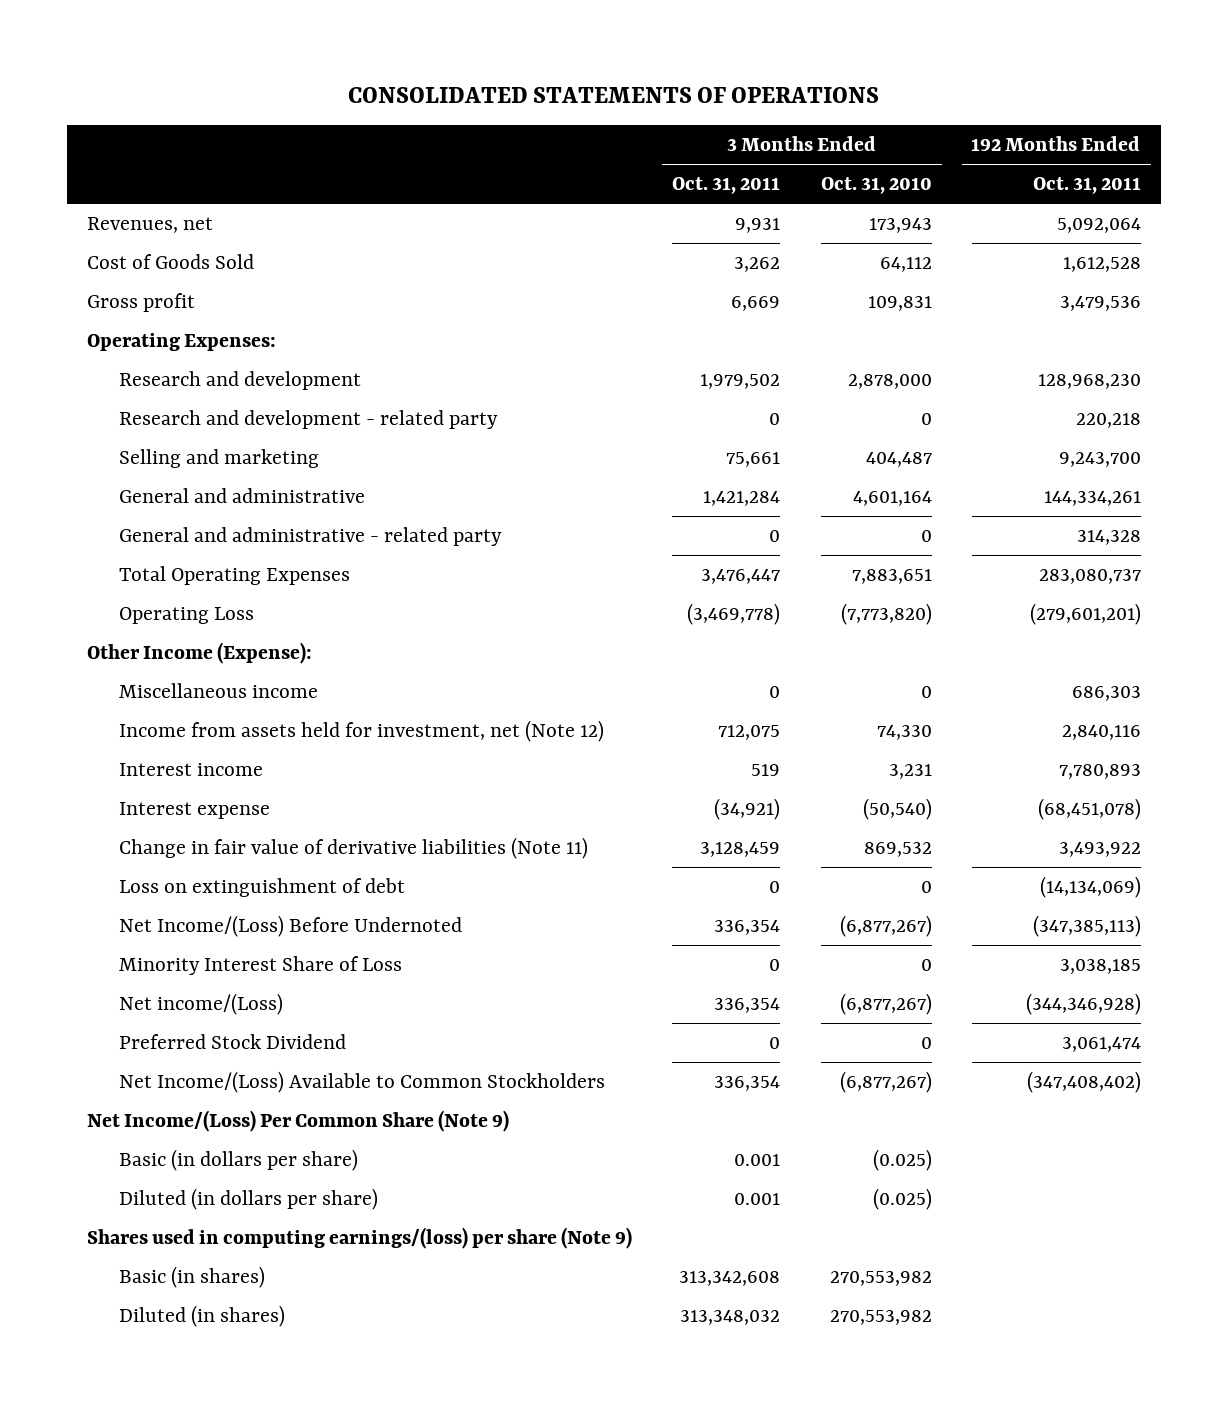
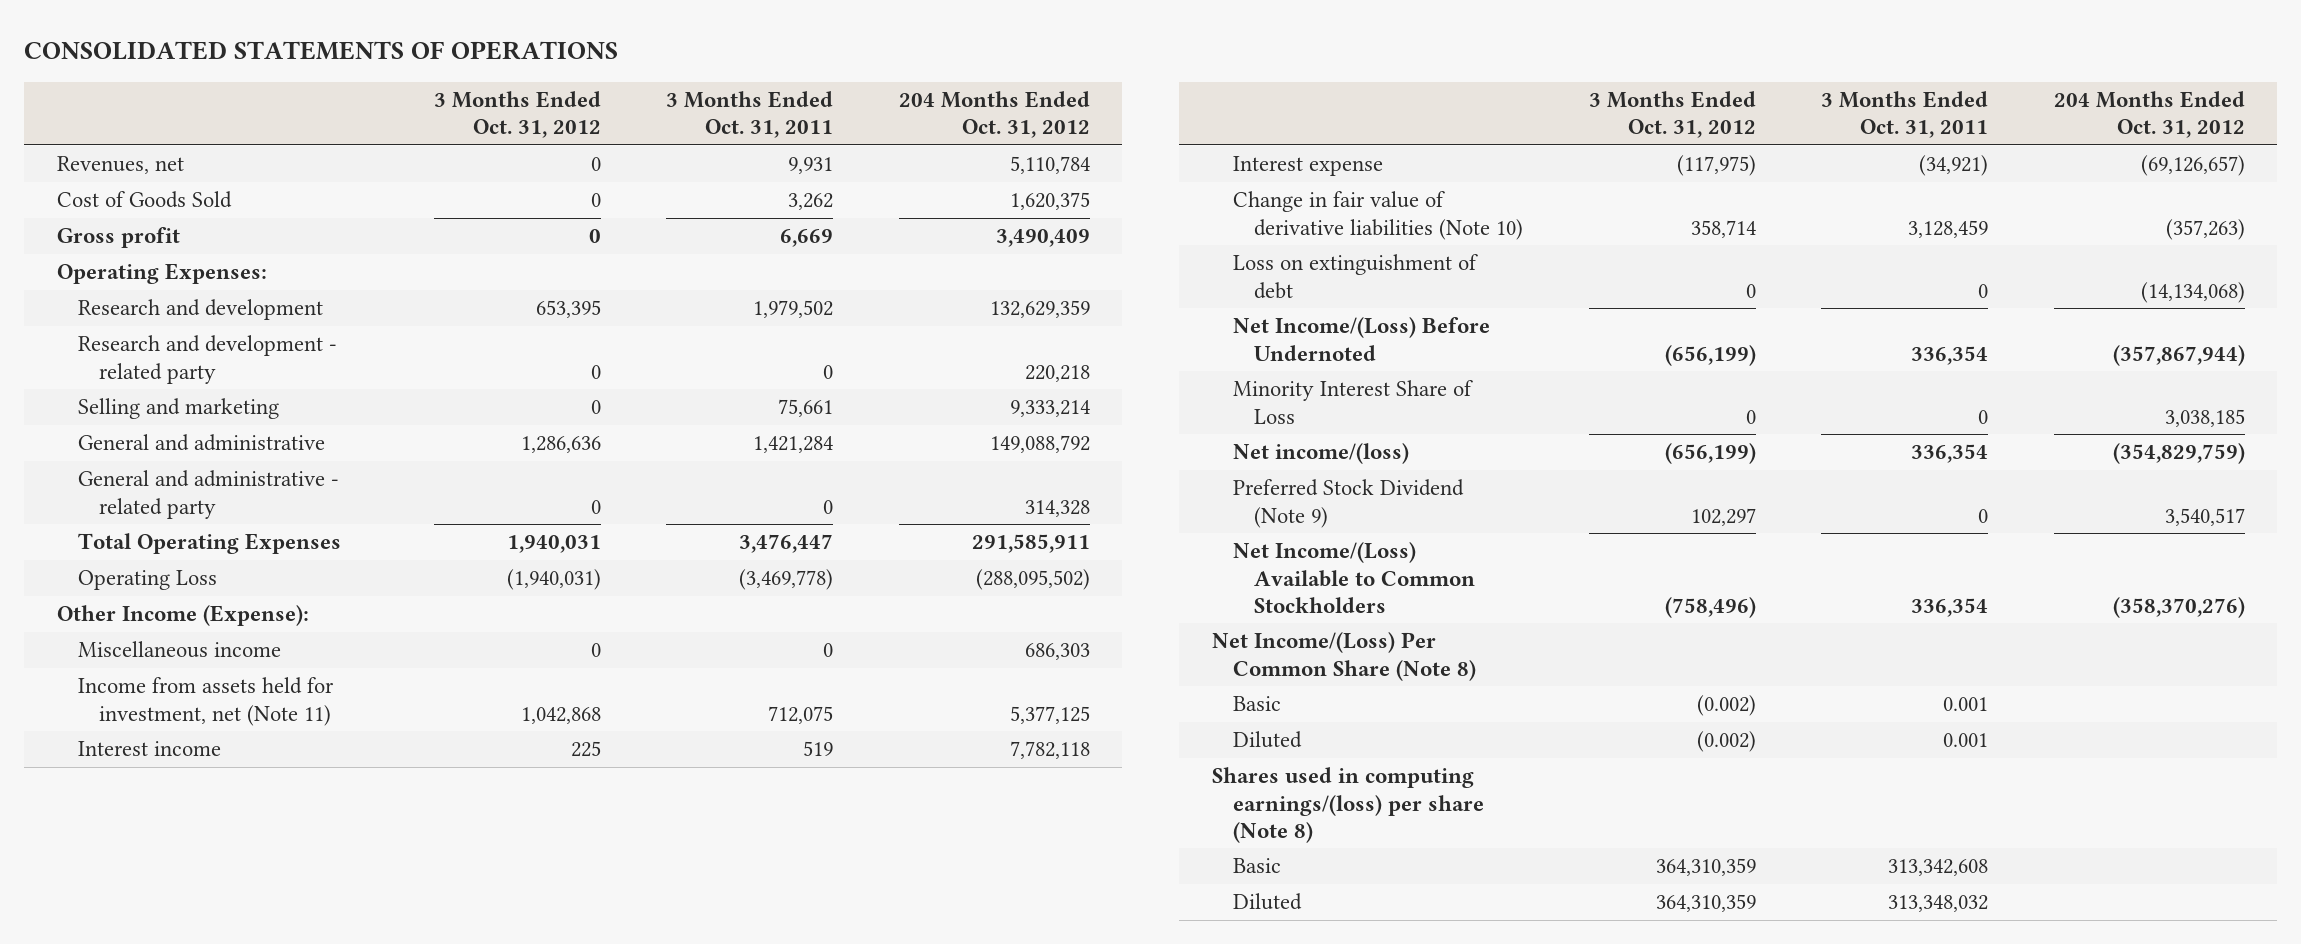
- | 3 Months Ended Oct. 31, 2011 | 3 Months Ended Oct. 31, 2010 | 192 Months Ended Oct. 31, 2011
+ | 3 Months Ended Oct. 31, 2012 | 3 Months Ended Oct. 31, 2011 | 204 Months Ended Oct. 31, 2012
- Income from assets held for investment, net (Note 12) | 712,075 | 74,330 | 2,840,116
+ Income from assets held for investment, net (Note 11) | 1,042,868 | 712,075 | 5,377,125
- Change in fair value of derivative liabilities (Note 11) | 3,128,459 | 869,532 | 3,493,922
+ Change in fair value of derivative liabilities (Note 10) | 358,714 | 3,128,459 | (357,263)
- Net income/(Loss) | 336,354 | (6,877,267) | (344,346,928)
- Preferred Stock Dividend | 0 | 0 | 3,061,474
+ Net income/(loss) | (656,199) | 336,354 | (354,829,759)
+ Preferred Stock Dividend (Note 9) | 102,297 | 0 | 3,540,517
- Net Income/(Loss) Per Common Share (Note 9)
- Basic (in dollars per share) | 0.001 | (0.025) |
- Diluted (in dollars per share) | 0.001 | (0.025) |
- Shares used in computing earnings/(loss) per share (Note 9)
- Basic (in shares) | 313,342,608 | 270,553,982 |
- Diluted (in shares) | 313,348,032 | 270,553,982 |
+ Net Income/(Loss) Per Common Share (Note 8)
+ Basic | (0.002) | 0.001 |
+ Diluted | (0.002) | 0.001 |
+ Shares used in computing earnings/(loss) per share (Note 8)
+ Basic | 364,310,359 | 313,342,608 |
+ Diluted | 364,310,359 | 313,348,032 |

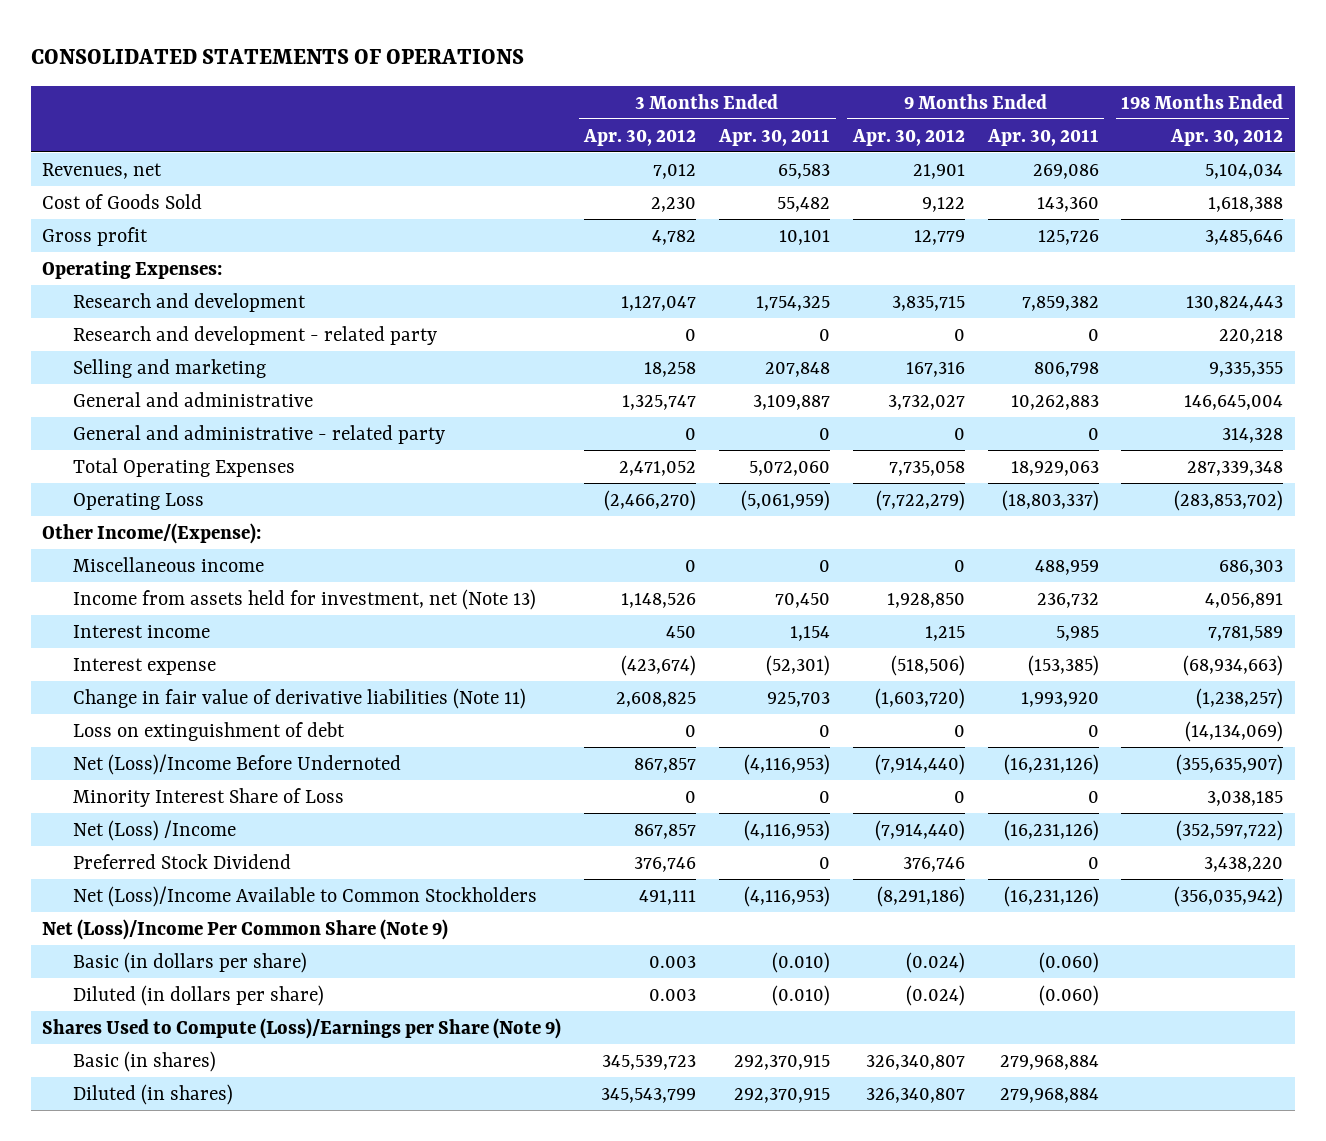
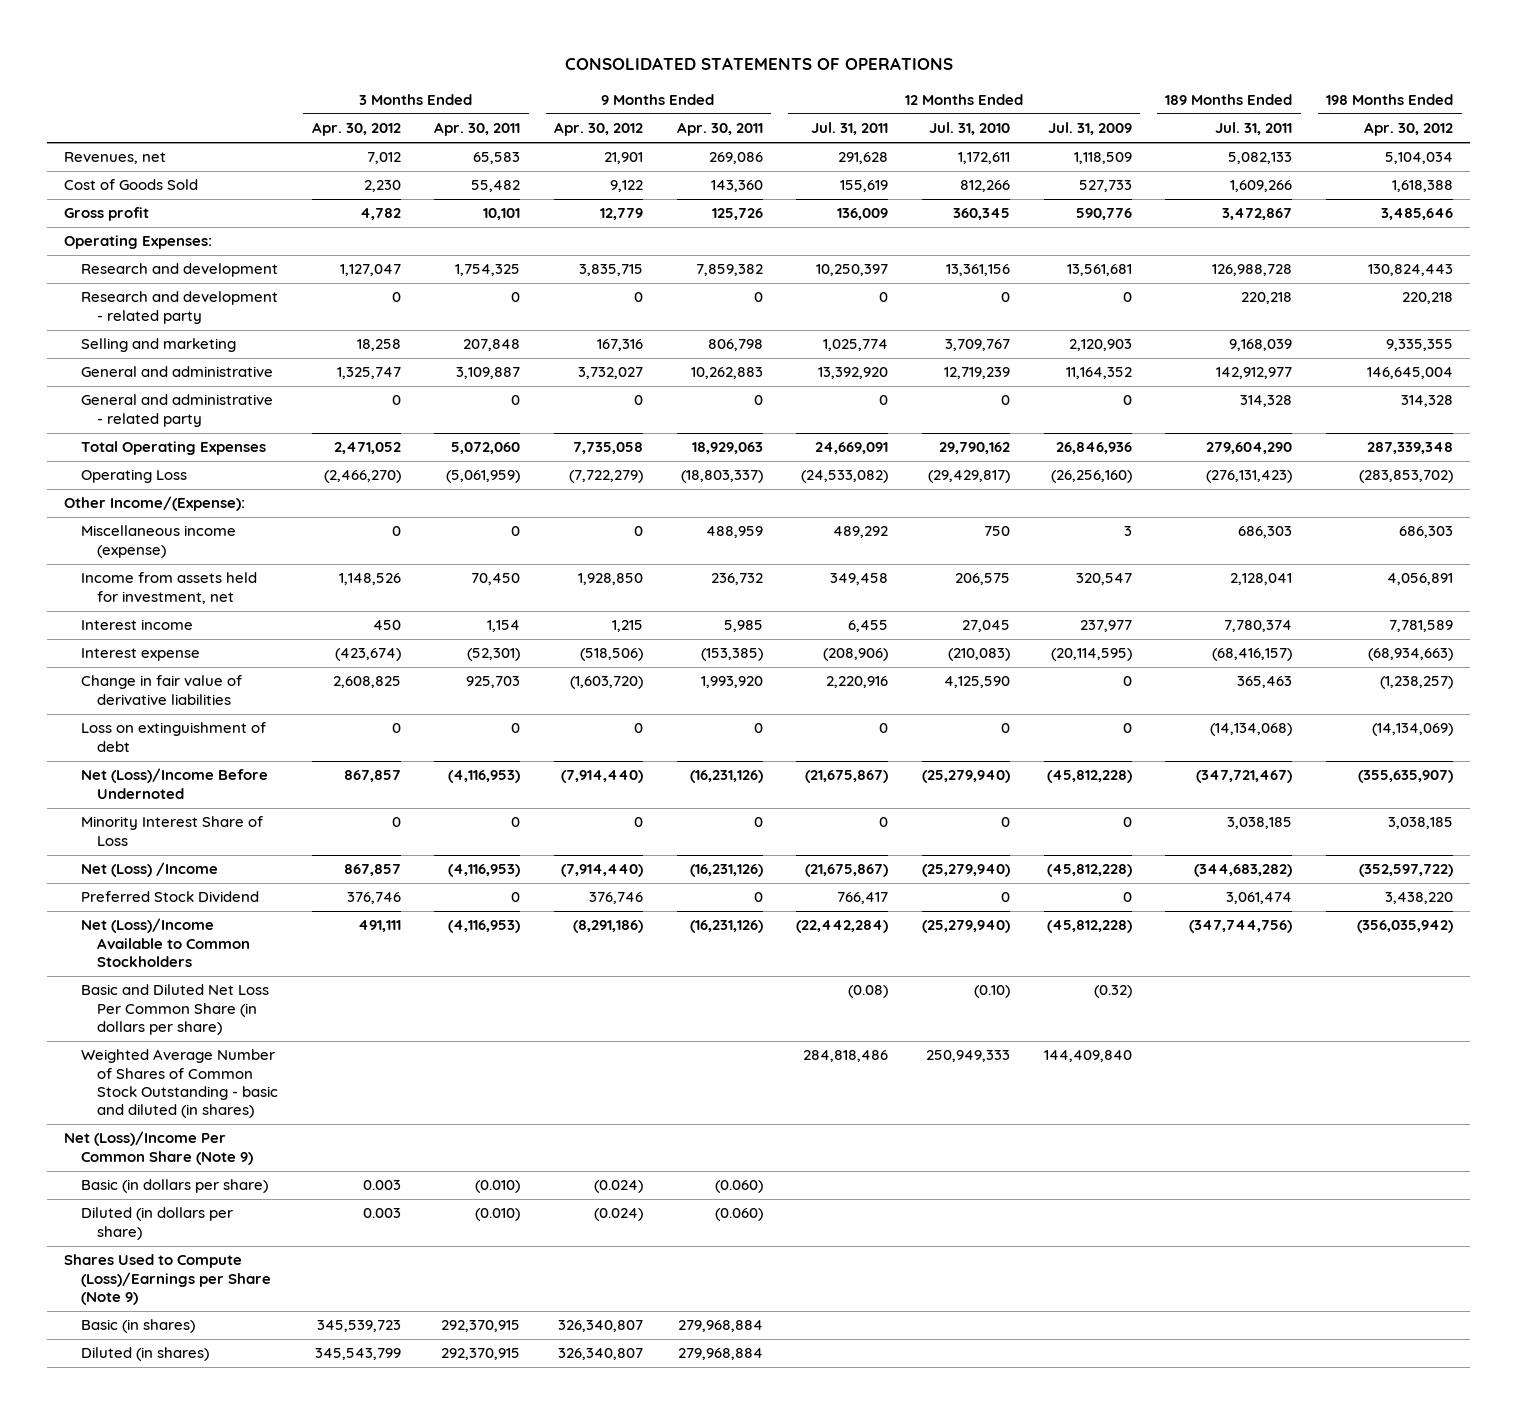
- | 3 Months Ended Apr. 30, 2012 | 3 Months Ended Apr. 30, 2011 | 9 Months Ended Apr. 30, 2012 | 9 Months Ended Apr. 30, 2011 | 198 Months Ended Apr. 30, 2012
+ | 3 Months Ended Apr. 30, 2012 | 3 Months Ended Apr. 30, 2011 | 9 Months Ended Apr. 30, 2012 | 9 Months Ended Apr. 30, 2011 | 12 Months Ended Jul. 31, 2011 | 12 Months Ended Jul. 31, 2010 | 12 Months Ended Jul. 31, 2009 | 189 Months Ended Jul. 31, 2011 | 198 Months Ended Apr. 30, 2012
- Miscellaneous income | 0 | 0 | 0 | 488,959 | 686,303
- Income from assets held for investment, net (Note 13) | 1,148,526 | 70,450 | 1,928,850 | 236,732 | 4,056,891
+ Miscellaneous income (expense) | 0 | 0 | 0 | 488,959 | 489,292 | 750 | 3 | 686,303 | 686,303
+ Income from assets held for investment, net | 1,148,526 | 70,450 | 1,928,850 | 236,732 | 349,458 | 206,575 | 320,547 | 2,128,041 | 4,056,891
- Change in fair value of derivative liabilities (Note 11) | 2,608,825 | 925,703 | (1,603,720) | 1,993,920 | (1,238,257)
+ Change in fair value of derivative liabilities | 2,608,825 | 925,703 | (1,603,720) | 1,993,920 | 2,220,916 | 4,125,590 | 0 | 365,463 | (1,238,257)
+ Basic and Diluted Net Loss Per Common Share (in dollars per share) | | | | | (0.08) | (0.10) | (0.32) | |
+ Weighted Average Number of Shares of Common Stock Outstanding - basic and diluted (in shares) | | | | | 284,818,486 | 250,949,333 | 144,409,840 | |

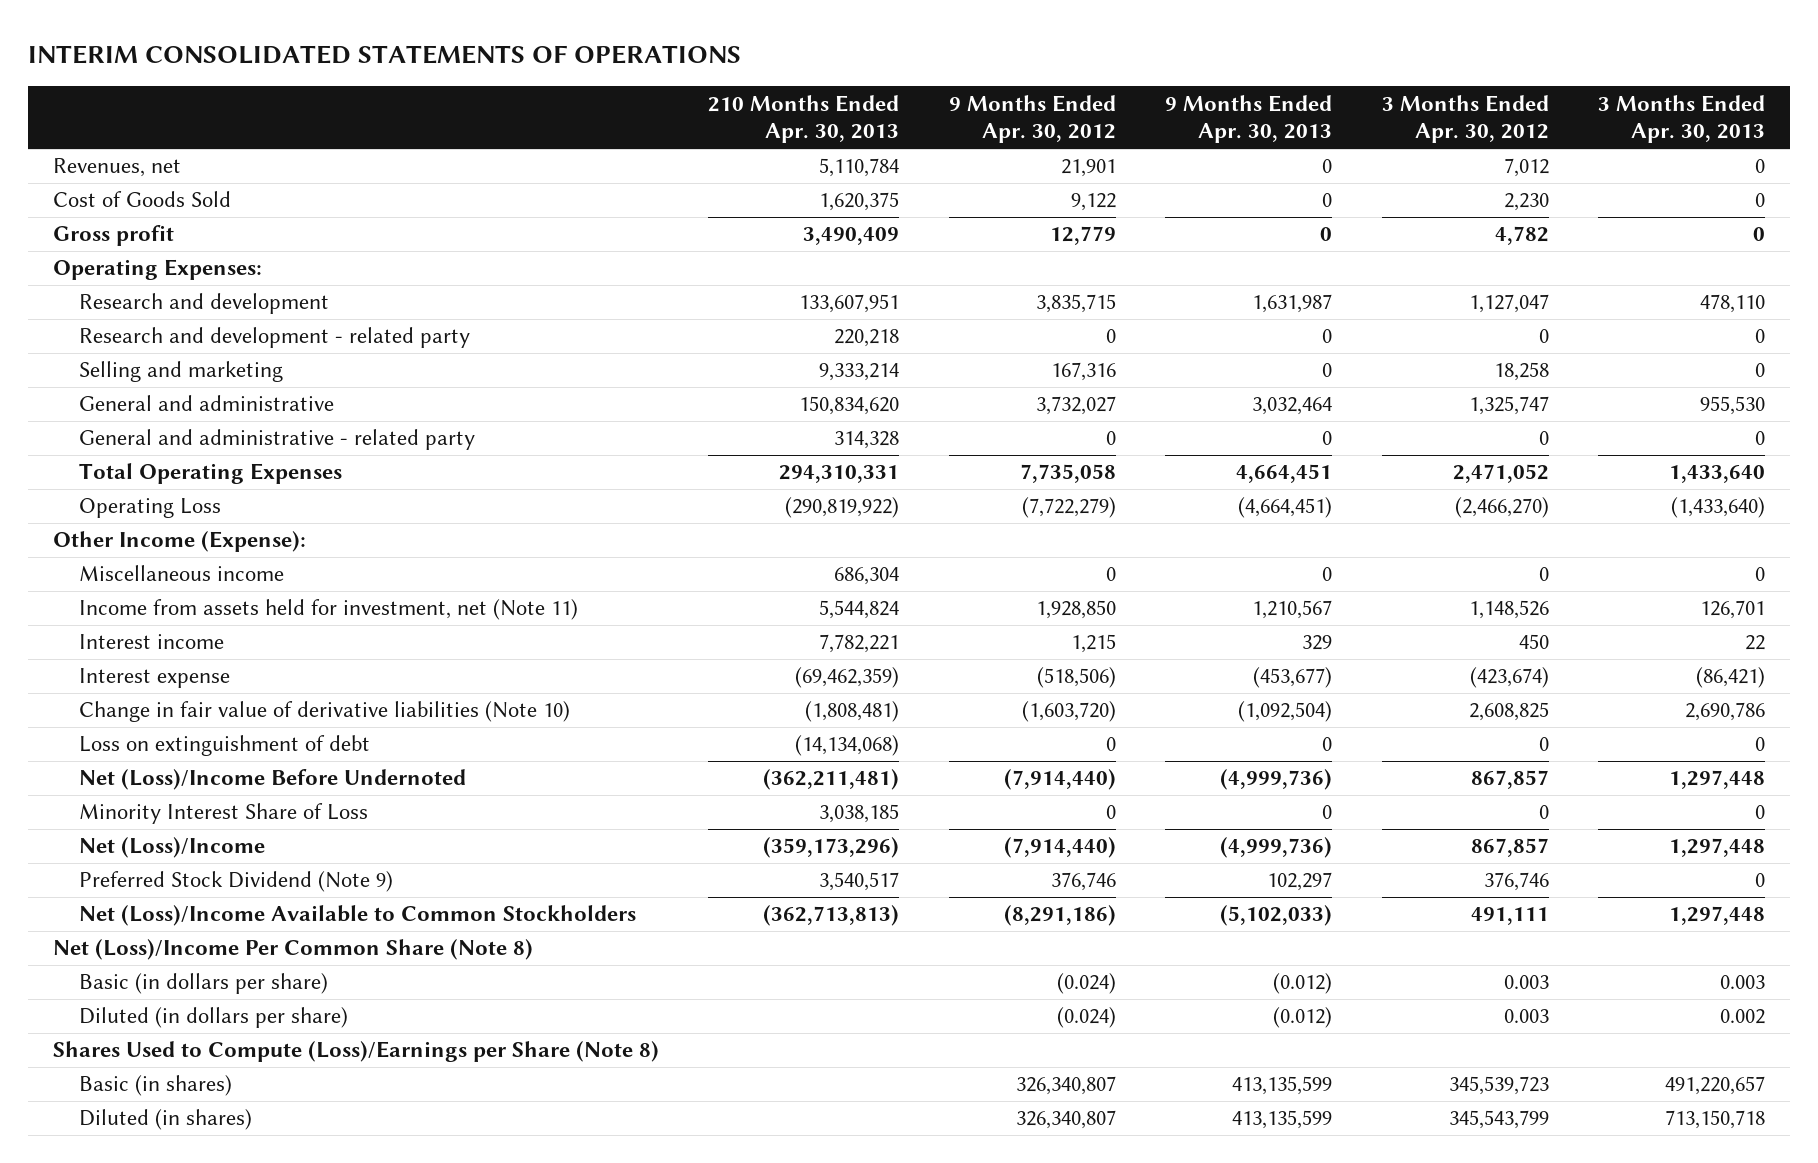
- CONSOLIDATED STATEMENTS OF OPERATIONS
+ INTERIM CONSOLIDATED STATEMENTS OF OPERATIONS
- | 3 Months Ended Apr. 30, 2012 | 3 Months Ended Apr. 30, 2011 | 9 Months Ended Apr. 30, 2012 | 9 Months Ended Apr. 30, 2011 | 12 Months Ended Jul. 31, 2011 | 12 Months Ended Jul. 31, 2010 | 12 Months Ended Jul. 31, 2009 | 189 Months Ended Jul. 31, 2011 | 198 Months Ended Apr. 30, 2012
+ | 210 Months Ended Apr. 30, 2013 | 9 Months Ended Apr. 30, 2012 | 9 Months Ended Apr. 30, 2013 | 3 Months Ended Apr. 30, 2012 | 3 Months Ended Apr. 30, 2013
- Other Income/(Expense):
- Miscellaneous income (expense) | 0 | 0 | 0 | 488,959 | 489,292 | 750 | 3 | 686,303 | 686,303
- Income from assets held for investment, net | 1,148,526 | 70,450 | 1,928,850 | 236,732 | 349,458 | 206,575 | 320,547 | 2,128,041 | 4,056,891
+ Other Income (Expense):
+ Miscellaneous income | 686,304 | 0 | 0 | 0 | 0
+ Income from assets held for investment, net (Note 11) | 5,544,824 | 1,928,850 | 1,210,567 | 1,148,526 | 126,701
- Change in fair value of derivative liabilities | 2,608,825 | 925,703 | (1,603,720) | 1,993,920 | 2,220,916 | 4,125,590 | 0 | 365,463 | (1,238,257)
+ Change in fair value of derivative liabilities (Note 10) | (1,808,481) | (1,603,720) | (1,092,504) | 2,608,825 | 2,690,786
- Net (Loss) /Income | 867,857 | (4,116,953) | (7,914,440) | (16,231,126) | (21,675,867) | (25,279,940) | (45,812,228) | (344,683,282) | (352,597,722)
- Preferred Stock Dividend | 376,746 | 0 | 376,746 | 0 | 766,417 | 0 | 0 | 3,061,474 | 3,438,220
+ Net (Loss)/Income | (359,173,296) | (7,914,440) | (4,999,736) | 867,857 | 1,297,448
+ Preferred Stock Dividend (Note 9) | 3,540,517 | 376,746 | 102,297 | 376,746 | 0
- Basic and Diluted Net Loss Per Common Share (in dollars per share) | | | | | (0.08) | (0.10) | (0.32) | |
- Weighted Average Number of Shares of Common Stock Outstanding - basic and diluted (in shares) | | | | | 284,818,486 | 250,949,333 | 144,409,840 | |
- Net (Loss)/Income Per Common Share (Note 9)
+ Net (Loss)/Income Per Common Share (Note 8)
- Shares Used to Compute (Loss)/Earnings per Share (Note 9)
+ Shares Used to Compute (Loss)/Earnings per Share (Note 8)

